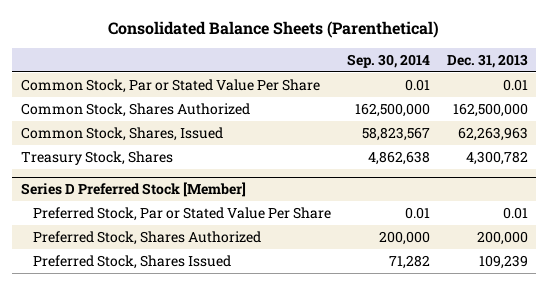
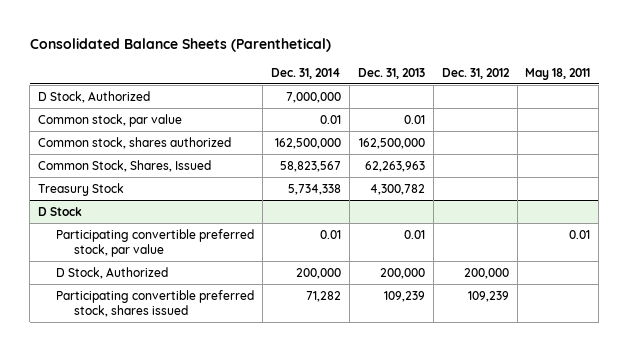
- | Sep. 30, 2014 | Dec. 31, 2013
+ | Dec. 31, 2014 | Dec. 31, 2013 | Dec. 31, 2012 | May 18, 2011
- Common Stock, Par or Stated Value Per Share | 0.01 | 0.01
- Common Stock, Shares Authorized | 162,500,000 | 162,500,000
+ D Stock, Authorized | 7,000,000 | | |
+ Common stock, par value | 0.01 | 0.01 | |
+ Common stock, shares authorized | 162,500,000 | 162,500,000 | |
- Treasury Stock, Shares | 4,862,638 | 4,300,782
- Series D Preferred Stock [Member]
- Preferred Stock, Par or Stated Value Per Share | 0.01 | 0.01
- Preferred Stock, Shares Authorized | 200,000 | 200,000
- Preferred Stock, Shares Issued | 71,282 | 109,239
+ Treasury Stock | 5,734,338 | 4,300,782 | |
+ D Stock
+ Participating convertible preferred stock, par value | 0.01 | 0.01 | | 0.01
+ D Stock, Authorized | 200,000 | 200,000 | 200,000 |
+ Participating convertible preferred stock, shares issued | 71,282 | 109,239 | 109,239 |

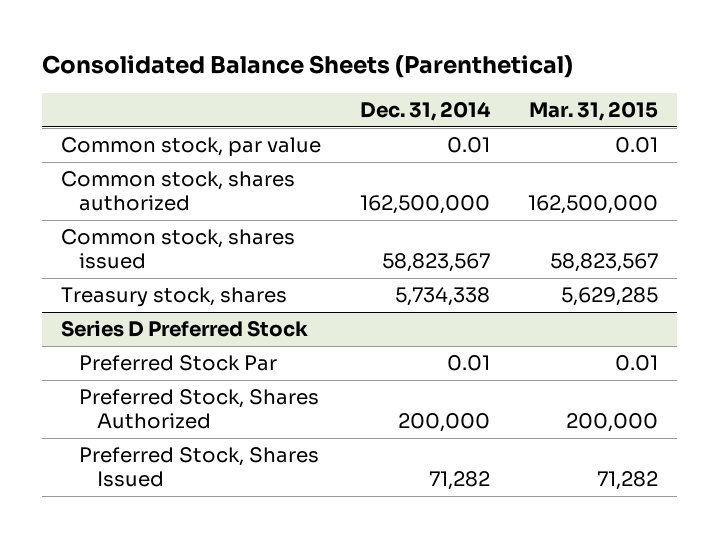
- | Dec. 31, 2014 | Dec. 31, 2013 | Dec. 31, 2012 | May 18, 2011
+ | Dec. 31, 2014 | Mar. 31, 2015
- D Stock, Authorized | 7,000,000 | | |
- Common Stock, Shares, Issued | 58,823,567 | 62,263,963 | |
- Treasury Stock | 5,734,338 | 4,300,782 | |
- D Stock
- Participating convertible preferred stock, par value | 0.01 | 0.01 | | 0.01
- D Stock, Authorized | 200,000 | 200,000 | 200,000 |
- Participating convertible preferred stock, shares issued | 71,282 | 109,239 | 109,239 |
+ Common stock, shares issued | 58,823,567 | 58,823,567
+ Treasury stock, shares | 5,734,338 | 5,629,285
+ Series D Preferred Stock
+ Preferred Stock Par | 0.01 | 0.01
+ Preferred Stock, Shares Authorized | 200,000 | 200,000
+ Preferred Stock, Shares Issued | 71,282 | 71,282

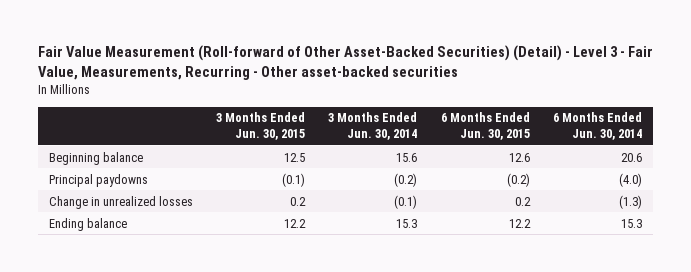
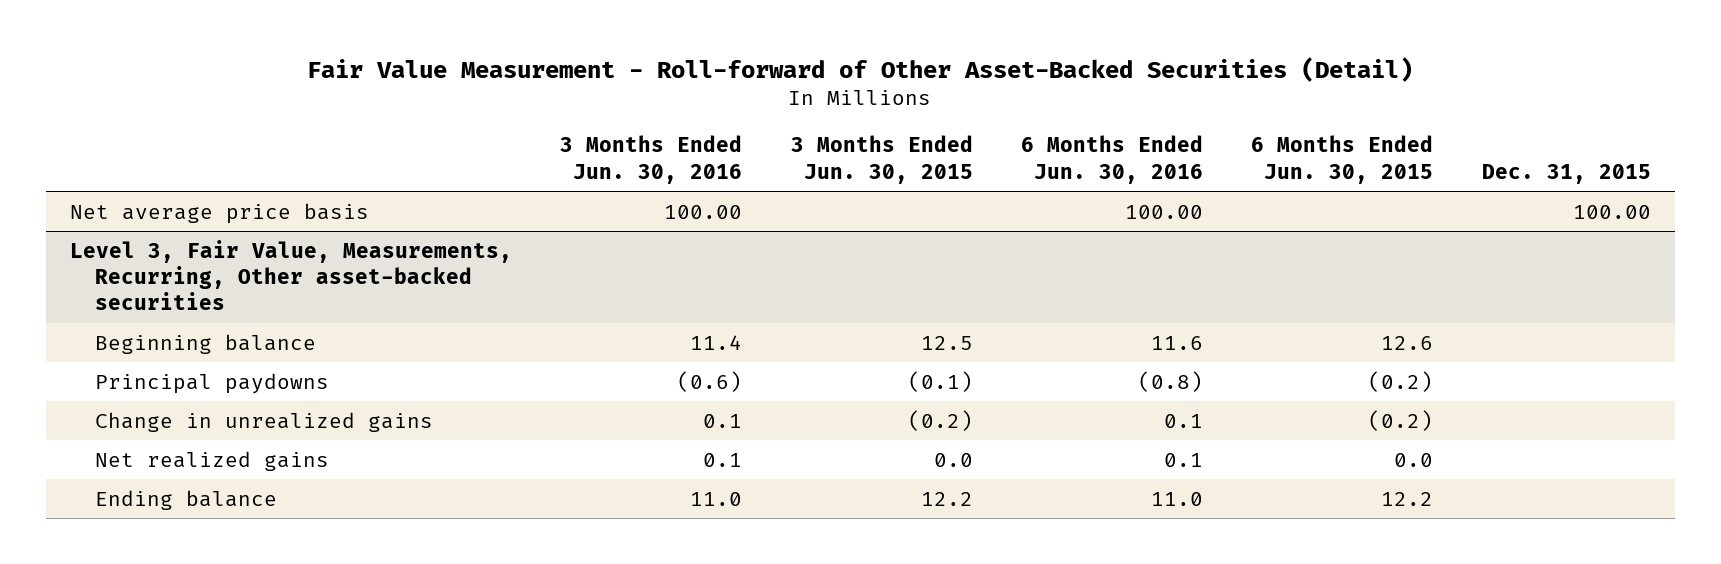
- Fair Value Measurement (Roll-forward of Other Asset-Backed Securities) (Detail) - Level 3 - Fair Value, Measurements, Recurring - Other asset-backed securities
+ Fair Value Measurement - Roll-forward of Other Asset-Backed Securities (Detail)
- | 3 Months Ended Jun. 30, 2015 | 3 Months Ended Jun. 30, 2014 | 6 Months Ended Jun. 30, 2015 | 6 Months Ended Jun. 30, 2014
+ | 3 Months Ended Jun. 30, 2016 | 3 Months Ended Jun. 30, 2015 | 6 Months Ended Jun. 30, 2016 | 6 Months Ended Jun. 30, 2015 | Dec. 31, 2015
+ Net average price basis | 100.00 | | 100.00 | | 100.00
+ Level 3, Fair Value, Measurements, Recurring, Other asset-backed securities
- Change in unrealized losses | 0.2 | (0.1) | 0.2 | (1.3)
+ Change in unrealized gains | 0.1 | (0.2) | 0.1 | (0.2) |
+ Net realized gains | 0.1 | 0.0 | 0.1 | 0.0 |

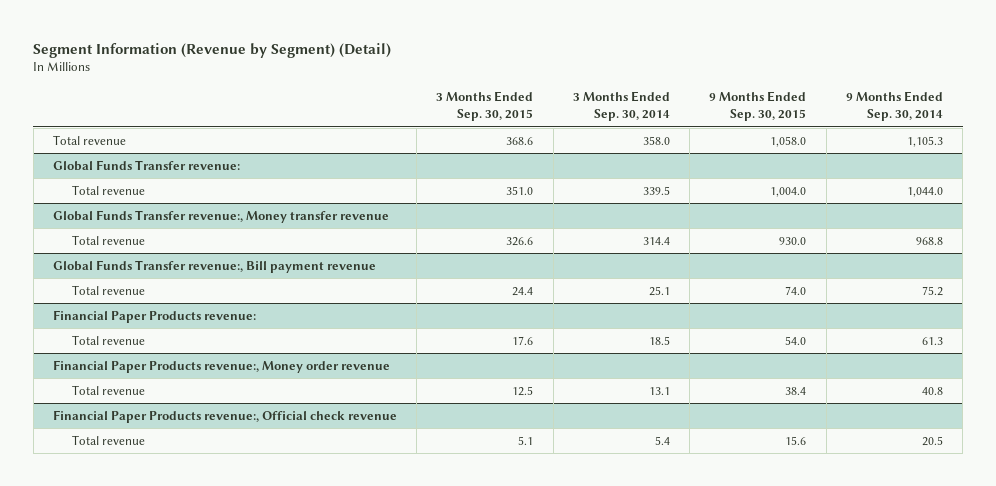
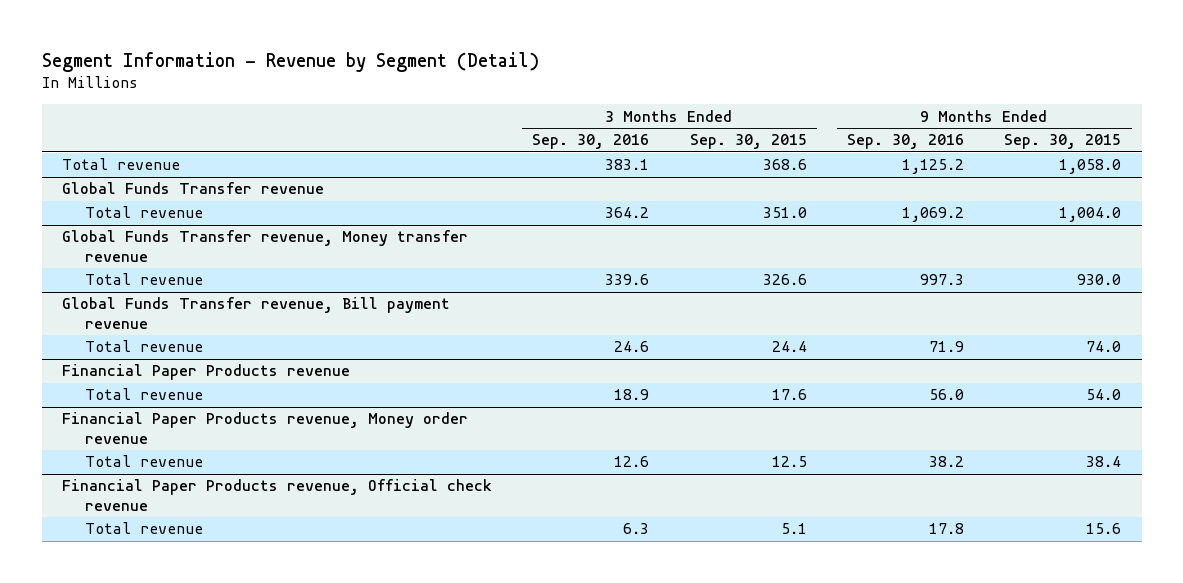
- Segment Information (Revenue by Segment) (Detail)
+ Segment Information - Revenue by Segment (Detail)
- | 3 Months Ended Sep. 30, 2015 | 3 Months Ended Sep. 30, 2014 | 9 Months Ended Sep. 30, 2015 | 9 Months Ended Sep. 30, 2014
+ | 3 Months Ended Sep. 30, 2016 | 3 Months Ended Sep. 30, 2015 | 9 Months Ended Sep. 30, 2016 | 9 Months Ended Sep. 30, 2015
- Global Funds Transfer revenue:
+ Global Funds Transfer revenue
- Global Funds Transfer revenue:, Money transfer revenue
+ Global Funds Transfer revenue, Money transfer revenue
- Global Funds Transfer revenue:, Bill payment revenue
+ Global Funds Transfer revenue, Bill payment revenue
- Financial Paper Products revenue:
+ Financial Paper Products revenue
- Financial Paper Products revenue:, Money order revenue
+ Financial Paper Products revenue, Money order revenue
- Financial Paper Products revenue:, Official check revenue
+ Financial Paper Products revenue, Official check revenue

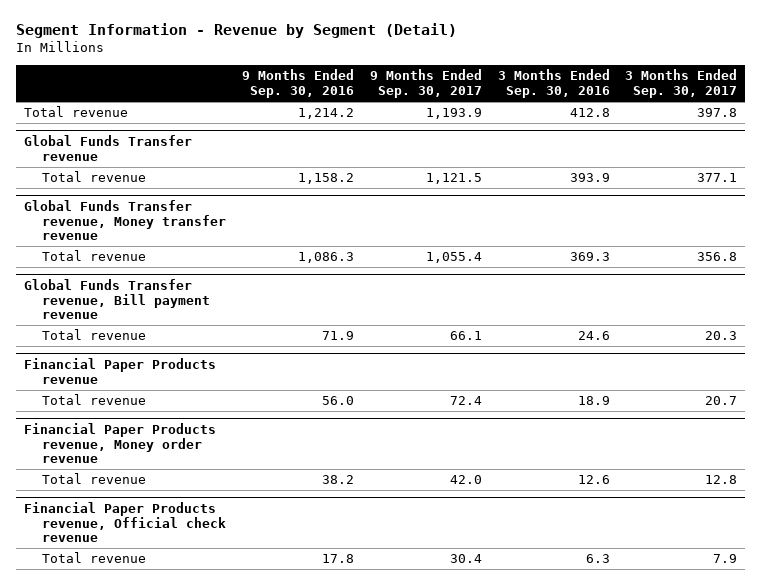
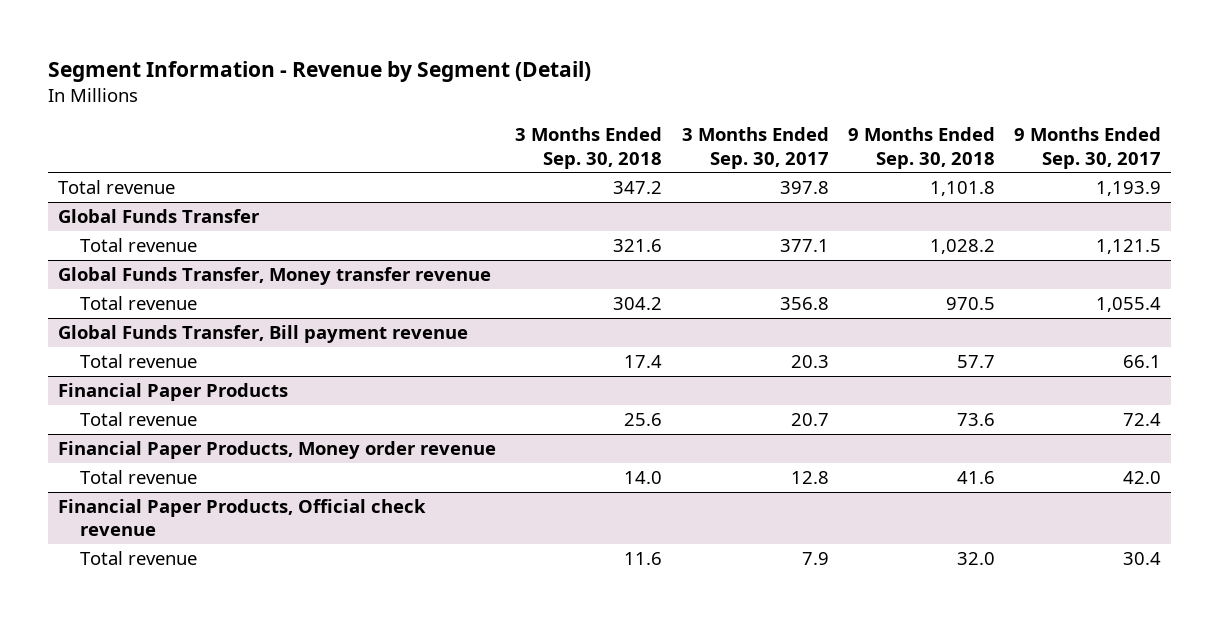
- | 9 Months Ended Sep. 30, 2016 | 9 Months Ended Sep. 30, 2017 | 3 Months Ended Sep. 30, 2016 | 3 Months Ended Sep. 30, 2017
+ | 3 Months Ended Sep. 30, 2018 | 3 Months Ended Sep. 30, 2017 | 9 Months Ended Sep. 30, 2018 | 9 Months Ended Sep. 30, 2017
- Global Funds Transfer revenue
+ Global Funds Transfer
- Global Funds Transfer revenue, Money transfer revenue
+ Global Funds Transfer, Money transfer revenue
- Global Funds Transfer revenue, Bill payment revenue
+ Global Funds Transfer, Bill payment revenue
- Financial Paper Products revenue
+ Financial Paper Products
- Financial Paper Products revenue, Money order revenue
+ Financial Paper Products, Money order revenue
- Financial Paper Products revenue, Official check revenue
+ Financial Paper Products, Official check revenue

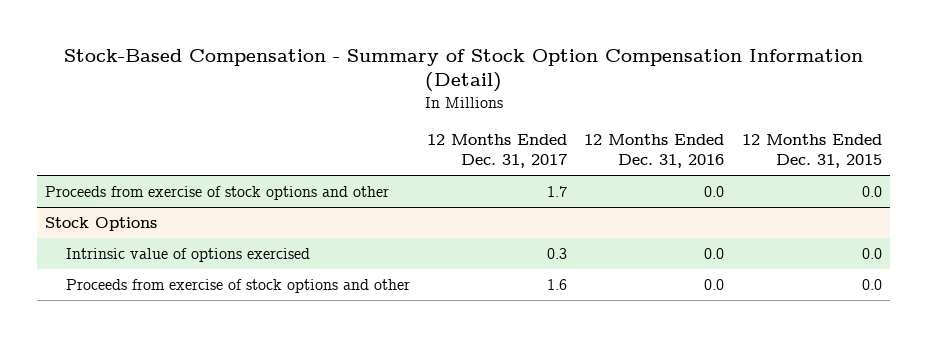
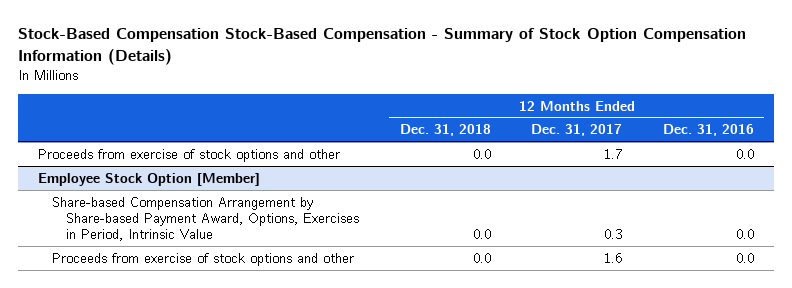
- Stock-Based Compensation - Summary of Stock Option Compensation Information (Detail)
+ Stock-Based Compensation Stock-Based Compensation - Summary of Stock Option Compensation Information (Details)
- | 12 Months Ended Dec. 31, 2017 | 12 Months Ended Dec. 31, 2016 | 12 Months Ended Dec. 31, 2015
+ | 12 Months Ended Dec. 31, 2018 | 12 Months Ended Dec. 31, 2017 | 12 Months Ended Dec. 31, 2016
- Stock Options
- Intrinsic value of options exercised | 0.3 | 0.0 | 0.0
+ Employee Stock Option [Member]
+ Share-based Compensation Arrangement by Share-based Payment Award, Options, Exercises in Period, Intrinsic Value | 0.0 | 0.3 | 0.0

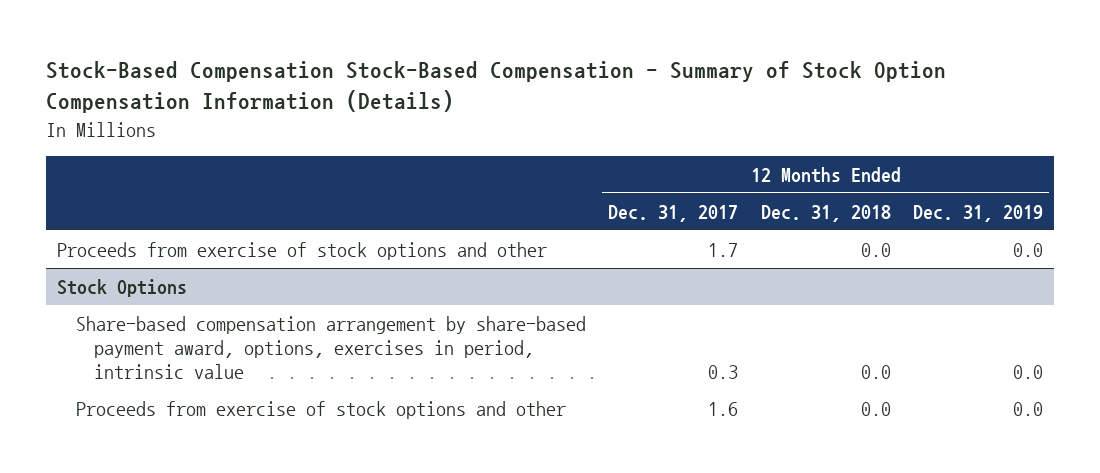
- | 12 Months Ended Dec. 31, 2018 | 12 Months Ended Dec. 31, 2017 | 12 Months Ended Dec. 31, 2016
+ | 12 Months Ended Dec. 31, 2017 | 12 Months Ended Dec. 31, 2018 | 12 Months Ended Dec. 31, 2019
- Employee Stock Option [Member]
- Share-based Compensation Arrangement by Share-based Payment Award, Options, Exercises in Period, Intrinsic Value | 0.0 | 0.3 | 0.0
+ Stock Options
+ Share-based compensation arrangement by share-based payment award, options, exercises in period, intrinsic value | 0.3 | 0.0 | 0.0

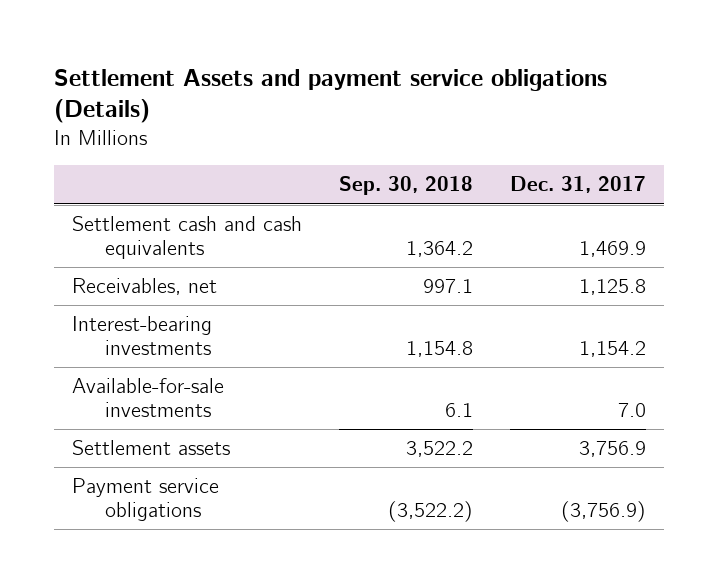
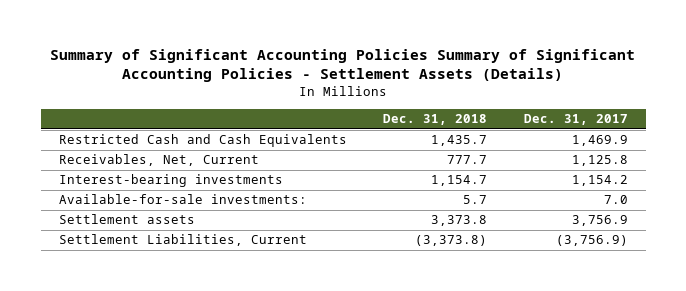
- Settlement Assets and payment service obligations (Details)
+ Summary of Significant Accounting Policies Summary of Significant Accounting Policies - Settlement Assets (Details)
- | Sep. 30, 2018 | Dec. 31, 2017
+ | Dec. 31, 2018 | Dec. 31, 2017
- Settlement cash and cash equivalents | 1,364.2 | 1,469.9
- Receivables, net | 997.1 | 1,125.8
+ Restricted Cash and Cash Equivalents | 1,435.7 | 1,469.9
+ Receivables, Net, Current | 777.7 | 1,125.8
- Available-for-sale investments | 6.1 | 7.0
+ Available-for-sale investments: | 5.7 | 7.0
- Payment service obligations | (3,522.2) | (3,756.9)
+ Settlement Liabilities, Current | (3,373.8) | (3,756.9)

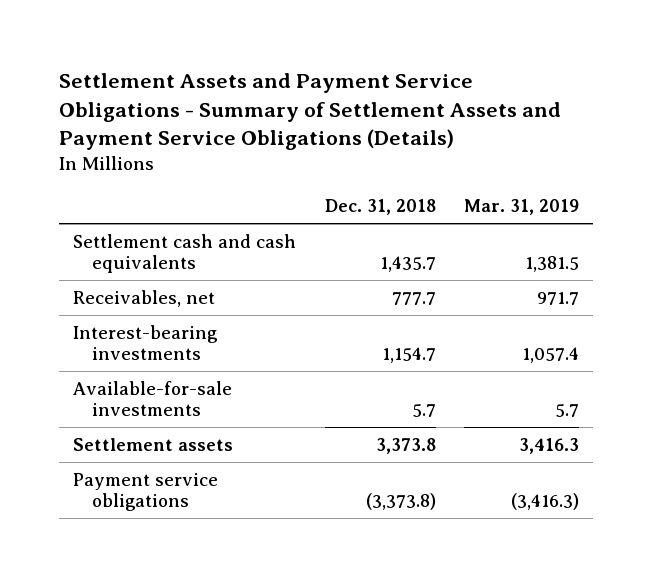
- Summary of Significant Accounting Policies Summary of Significant Accounting Policies - Settlement Assets (Details)
+ Settlement Assets and Payment Service Obligations - Summary of Settlement Assets and Payment Service Obligations (Details)
- | Dec. 31, 2018 | Dec. 31, 2017
+ | Dec. 31, 2018 | Mar. 31, 2019
- Restricted Cash and Cash Equivalents | 1,435.7 | 1,469.9
- Receivables, Net, Current | 777.7 | 1,125.8
+ Settlement cash and cash equivalents | 1,435.7 | 1,381.5
+ Receivables, net | 777.7 | 971.7
- Available-for-sale investments: | 5.7 | 7.0
+ Available-for-sale investments | 5.7 | 5.7
- Settlement Liabilities, Current | (3,373.8) | (3,756.9)
+ Payment service obligations | (3,373.8) | (3,416.3)

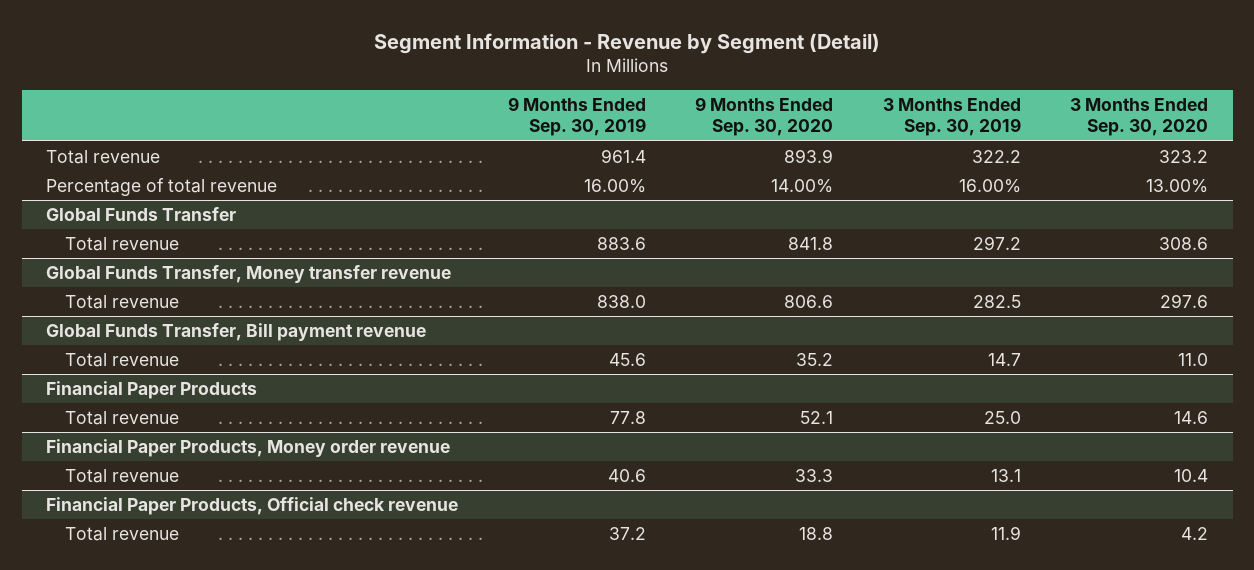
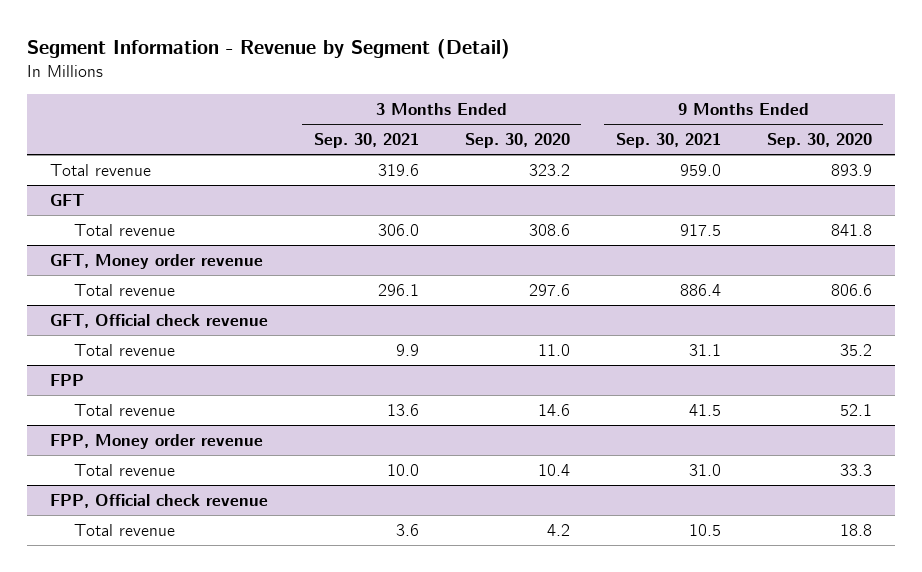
- | 9 Months Ended Sep. 30, 2019 | 9 Months Ended Sep. 30, 2020 | 3 Months Ended Sep. 30, 2019 | 3 Months Ended Sep. 30, 2020
+ | 3 Months Ended Sep. 30, 2021 | 3 Months Ended Sep. 30, 2020 | 9 Months Ended Sep. 30, 2021 | 9 Months Ended Sep. 30, 2020
- Percentage of total revenue | 16.00% | 14.00% | 16.00% | 13.00%
- Global Funds Transfer
+ GFT
- Global Funds Transfer, Money transfer revenue
+ GFT, Money order revenue
- Global Funds Transfer, Bill payment revenue
+ GFT, Official check revenue
- Financial Paper Products
+ FPP
- Financial Paper Products, Money order revenue
+ FPP, Money order revenue
- Financial Paper Products, Official check revenue
+ FPP, Official check revenue

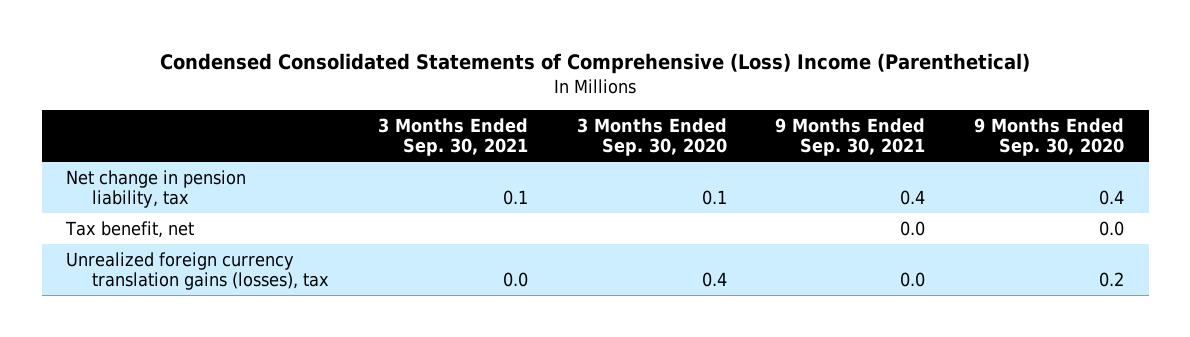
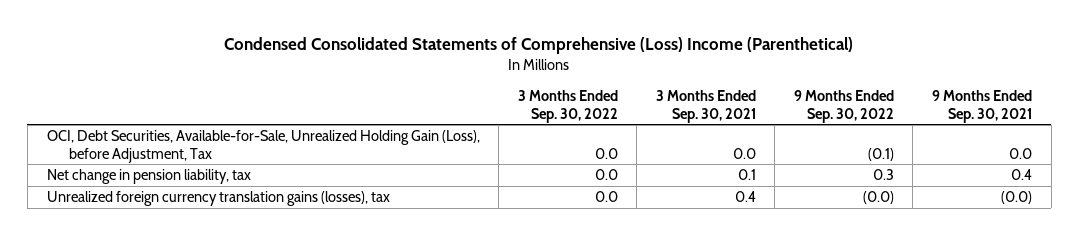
- | 3 Months Ended Sep. 30, 2021 | 3 Months Ended Sep. 30, 2020 | 9 Months Ended Sep. 30, 2021 | 9 Months Ended Sep. 30, 2020
+ | 3 Months Ended Sep. 30, 2022 | 3 Months Ended Sep. 30, 2021 | 9 Months Ended Sep. 30, 2022 | 9 Months Ended Sep. 30, 2021
+ OCI, Debt Securities, Available-for-Sale, Unrealized Holding Gain (Loss), before Adjustment, Tax | 0.0 | 0.0 | (0.1) | 0.0
- Tax benefit, net | | | 0.0 | 0.0
- Unrealized foreign currency translation gains (losses), tax | 0.0 | 0.4 | 0.0 | 0.2
+ Unrealized foreign currency translation gains (losses), tax | 0.0 | 0.4 | (0.0) | (0.0)

